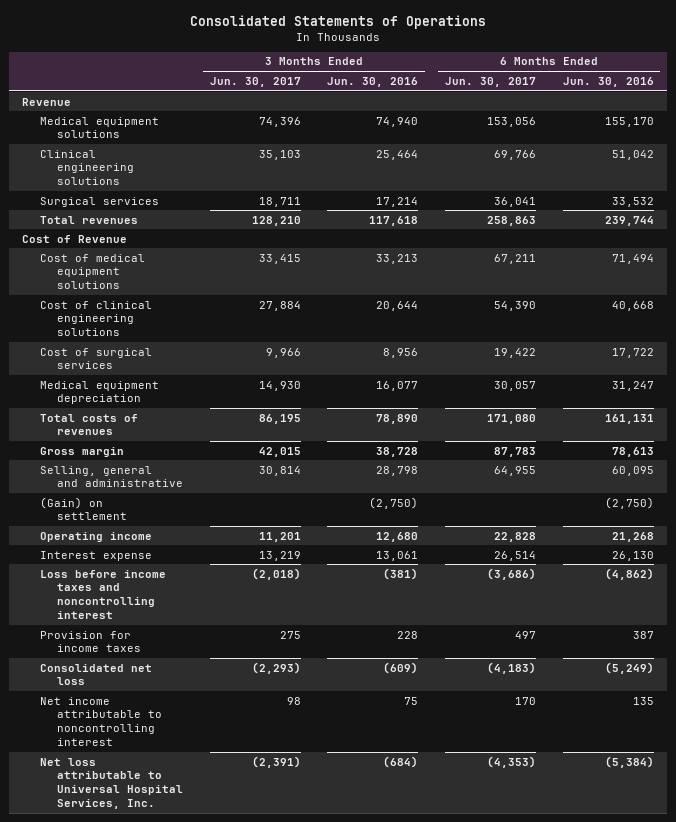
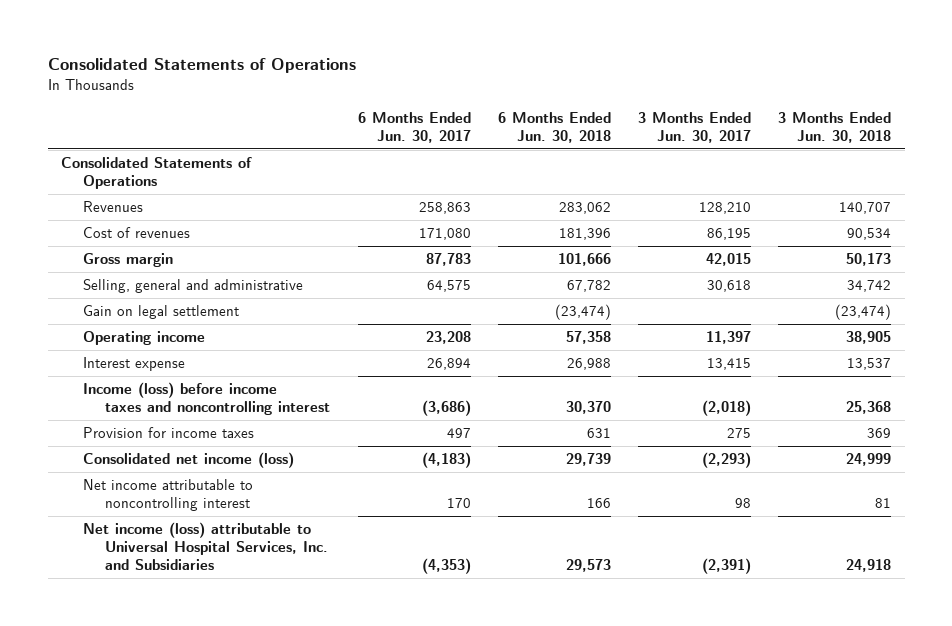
- | 3 Months Ended Jun. 30, 2017 | 3 Months Ended Jun. 30, 2016 | 6 Months Ended Jun. 30, 2017 | 6 Months Ended Jun. 30, 2016
+ | 6 Months Ended Jun. 30, 2017 | 6 Months Ended Jun. 30, 2018 | 3 Months Ended Jun. 30, 2017 | 3 Months Ended Jun. 30, 2018
- Revenue
- Medical equipment solutions | 74,396 | 74,940 | 153,056 | 155,170
- Clinical engineering solutions | 35,103 | 25,464 | 69,766 | 51,042
- Surgical services | 18,711 | 17,214 | 36,041 | 33,532
- Total revenues | 128,210 | 117,618 | 258,863 | 239,744
- Cost of Revenue
- Cost of medical equipment solutions | 33,415 | 33,213 | 67,211 | 71,494
- Cost of clinical engineering solutions | 27,884 | 20,644 | 54,390 | 40,668
- Cost of surgical services | 9,966 | 8,956 | 19,422 | 17,722
- Medical equipment depreciation | 14,930 | 16,077 | 30,057 | 31,247
- Total costs of revenues | 86,195 | 78,890 | 171,080 | 161,131
+ Consolidated Statements of Operations
+ Revenues | 258,863 | 283,062 | 128,210 | 140,707
+ Cost of revenues | 171,080 | 181,396 | 86,195 | 90,534
- Selling, general and administrative | 30,814 | 28,798 | 64,955 | 60,095
- (Gain) on settlement | | (2,750) | | (2,750)
- Operating income | 11,201 | 12,680 | 22,828 | 21,268
- Interest expense | 13,219 | 13,061 | 26,514 | 26,130
- Loss before income taxes and noncontrolling interest | (2,018) | (381) | (3,686) | (4,862)
+ Selling, general and administrative | 64,575 | 67,782 | 30,618 | 34,742
+ Gain on legal settlement | | (23,474) | | (23,474)
+ Operating income | 23,208 | 57,358 | 11,397 | 38,905
+ Interest expense | 26,894 | 26,988 | 13,415 | 13,537
+ Income (loss) before income taxes and noncontrolling interest | (3,686) | 30,370 | (2,018) | 25,368
- Consolidated net loss | (2,293) | (609) | (4,183) | (5,249)
+ Consolidated net income (loss) | (4,183) | 29,739 | (2,293) | 24,999
- Net loss attributable to Universal Hospital Services, Inc. | (2,391) | (684) | (4,353) | (5,384)
+ Net income (loss) attributable to Universal Hospital Services, Inc. and Subsidiaries | (4,353) | 29,573 | (2,391) | 24,918

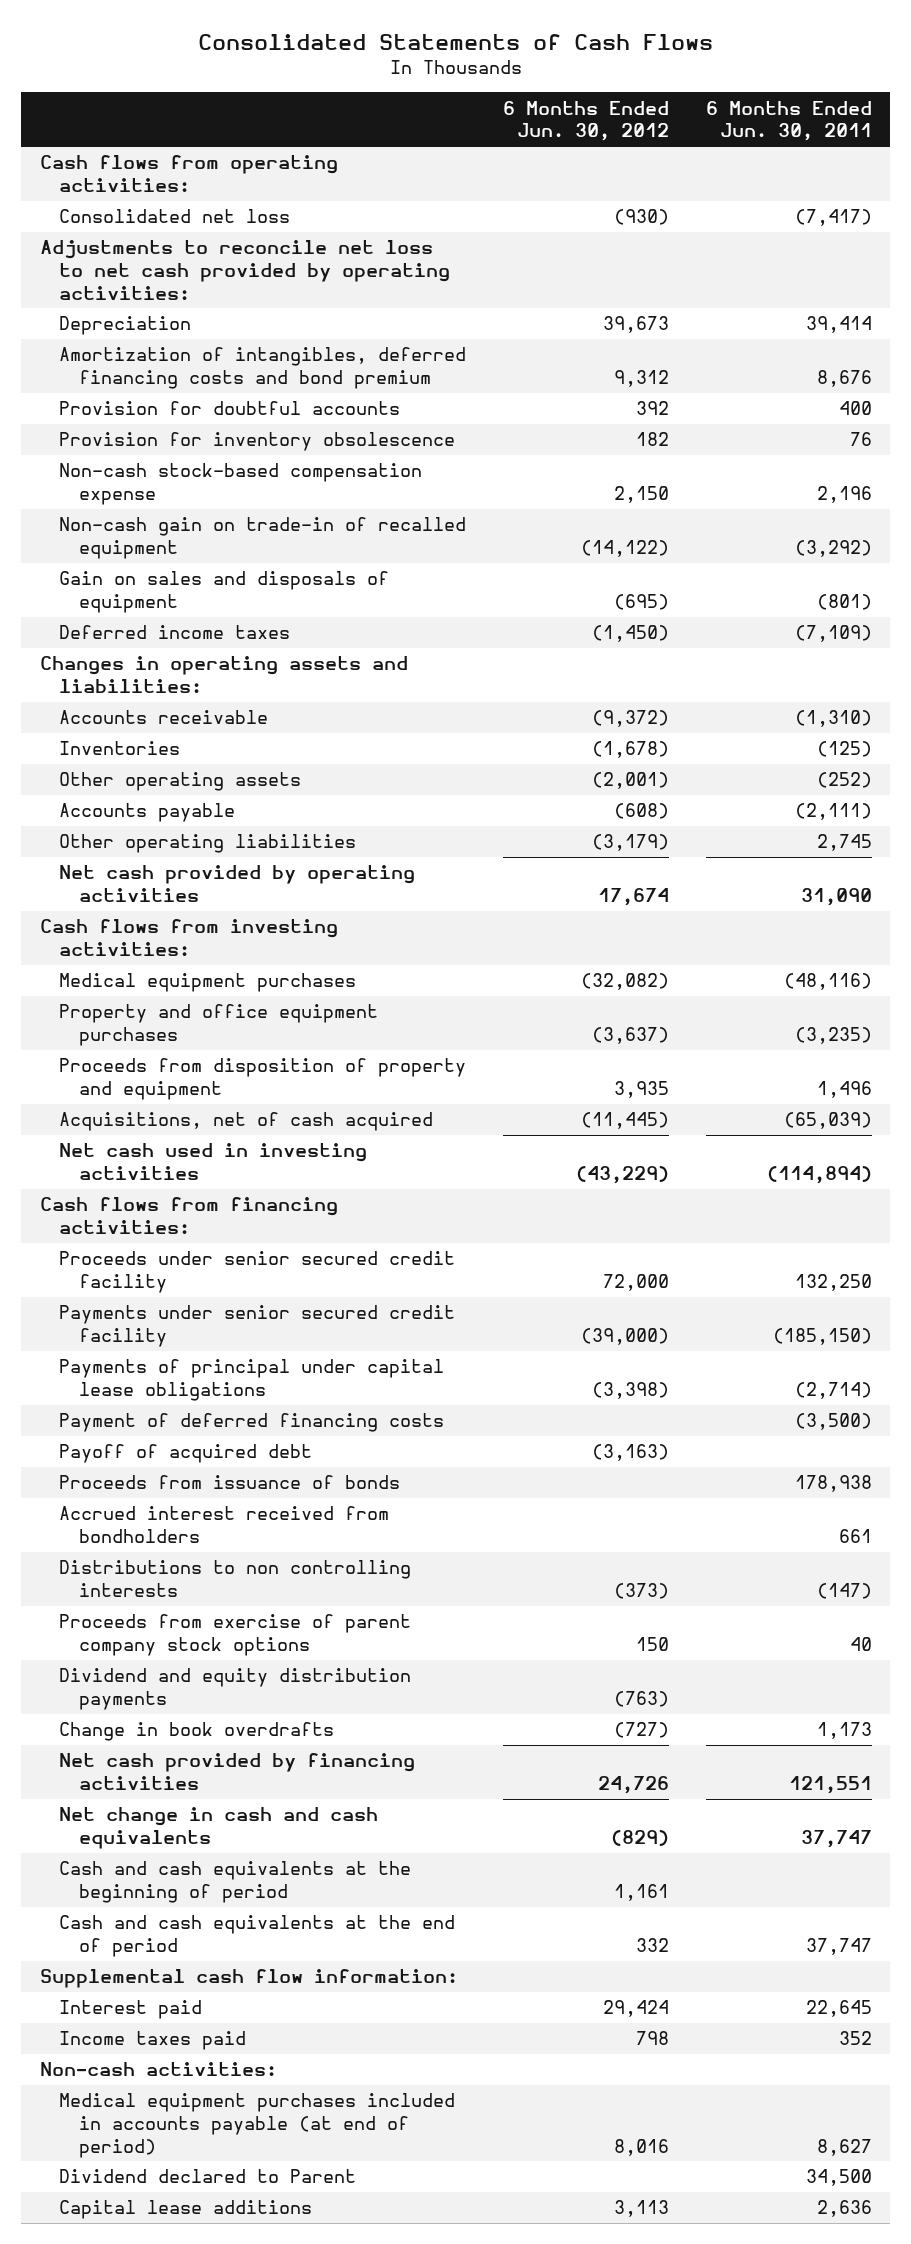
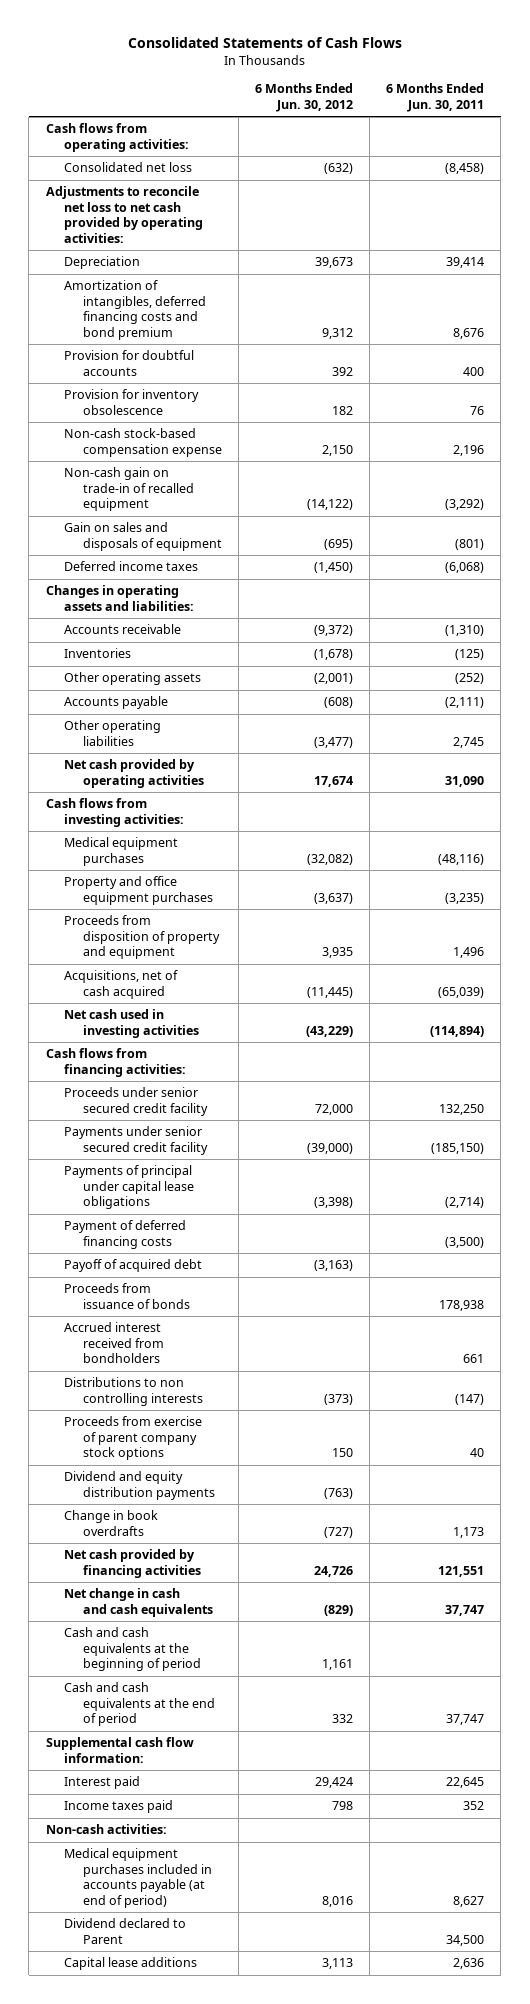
- Consolidated net loss | (930) | (7,417)
+ Consolidated net loss | (632) | (8,458)
- Deferred income taxes | (1,450) | (7,109)
+ Deferred income taxes | (1,450) | (6,068)
- Other operating liabilities | (3,179) | 2,745
+ Other operating liabilities | (3,477) | 2,745

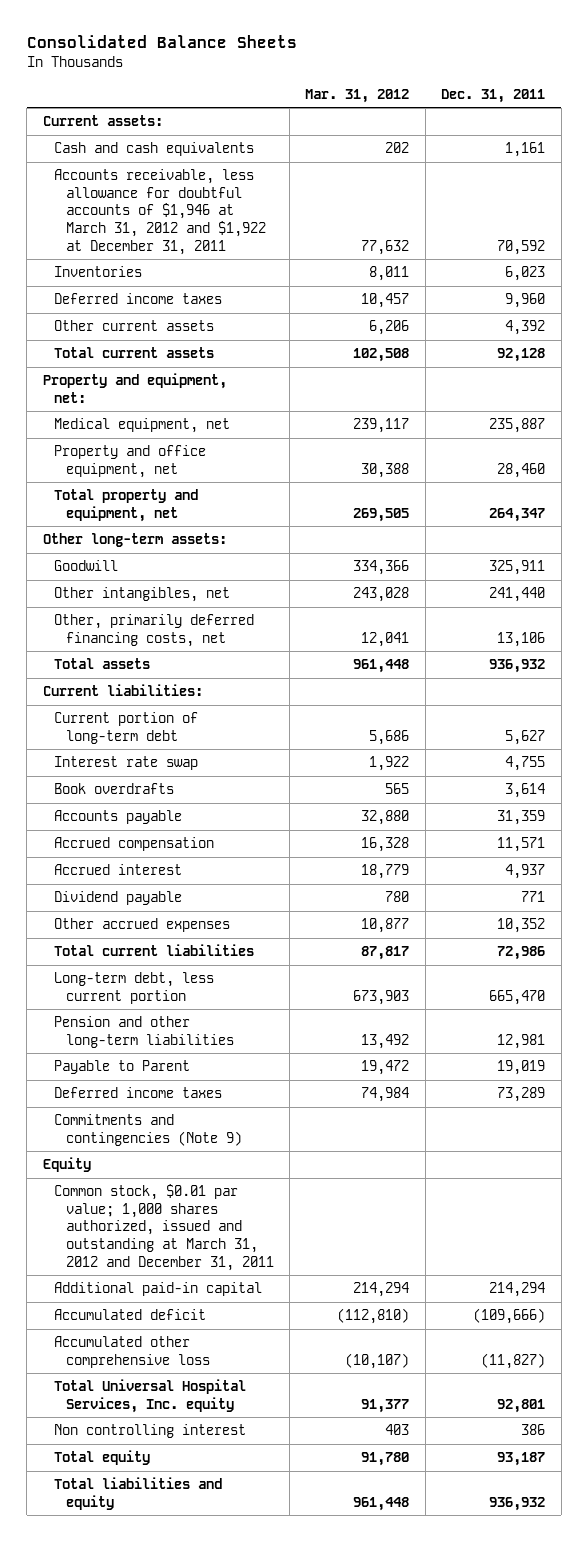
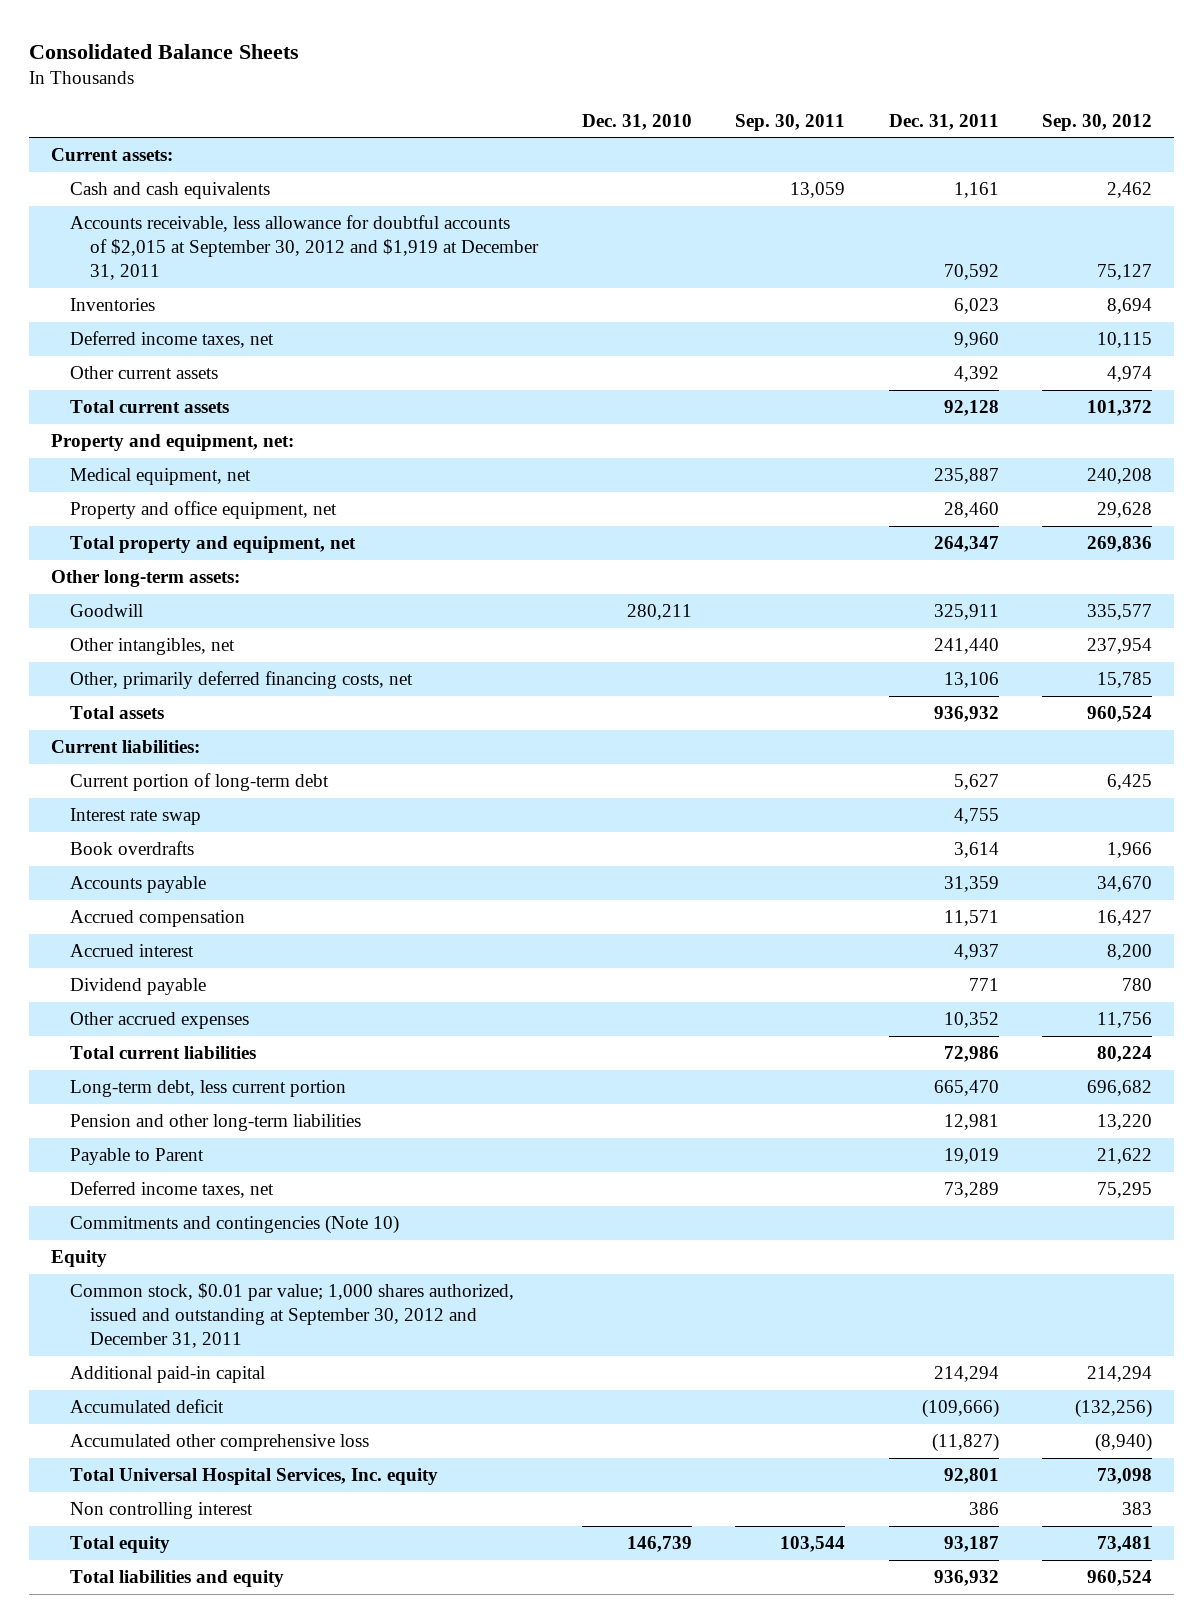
- | Mar. 31, 2012 | Dec. 31, 2011
+ | Dec. 31, 2010 | Sep. 30, 2011 | Dec. 31, 2011 | Sep. 30, 2012
- Accounts receivable, less allowance for doubtful accounts of $1,946 at March 31, 2012 and $1,922 at December 31, 2011 | 77,632 | 70,592
+ Accounts receivable, less allowance for doubtful accounts of $2,015 at September 30, 2012 and $1,919 at December 31, 2011 | | | 70,592 | 75,127
- Deferred income taxes | 10,457 | 9,960
+ Deferred income taxes, net | | | 9,960 | 10,115
- Deferred income taxes | 74,984 | 73,289
- Commitments and contingencies (Note 9)
+ Deferred income taxes, net | | | 73,289 | 75,295
+ Commitments and contingencies (Note 10)
- Common stock, $0.01 par value; 1,000 shares authorized, issued and outstanding at March 31, 2012 and December 31, 2011
+ Common stock, $0.01 par value; 1,000 shares authorized, issued and outstanding at September 30, 2012 and December 31, 2011

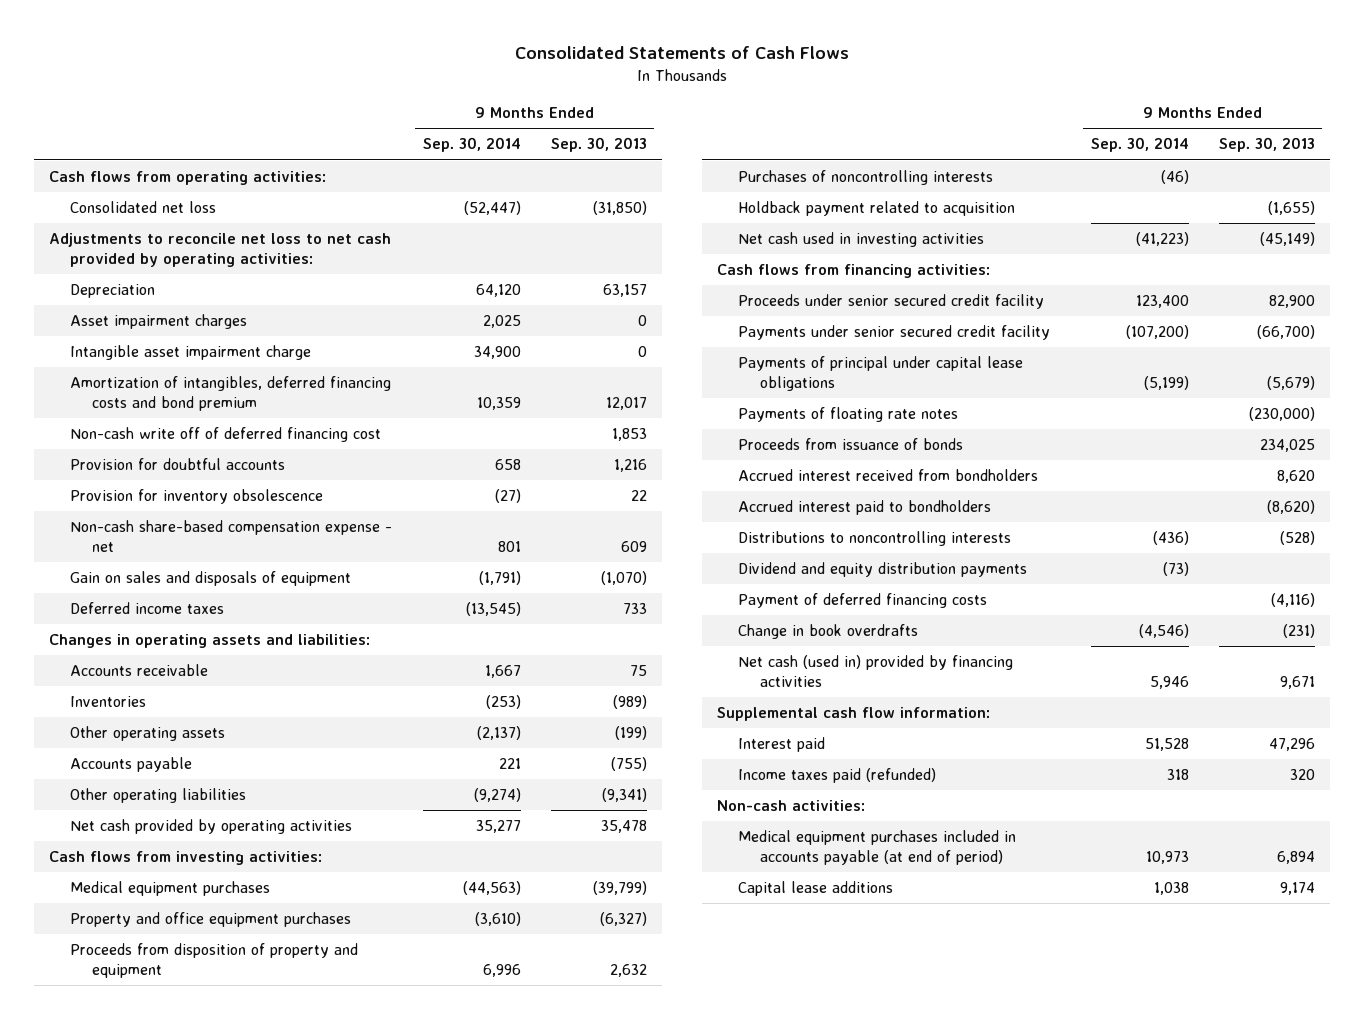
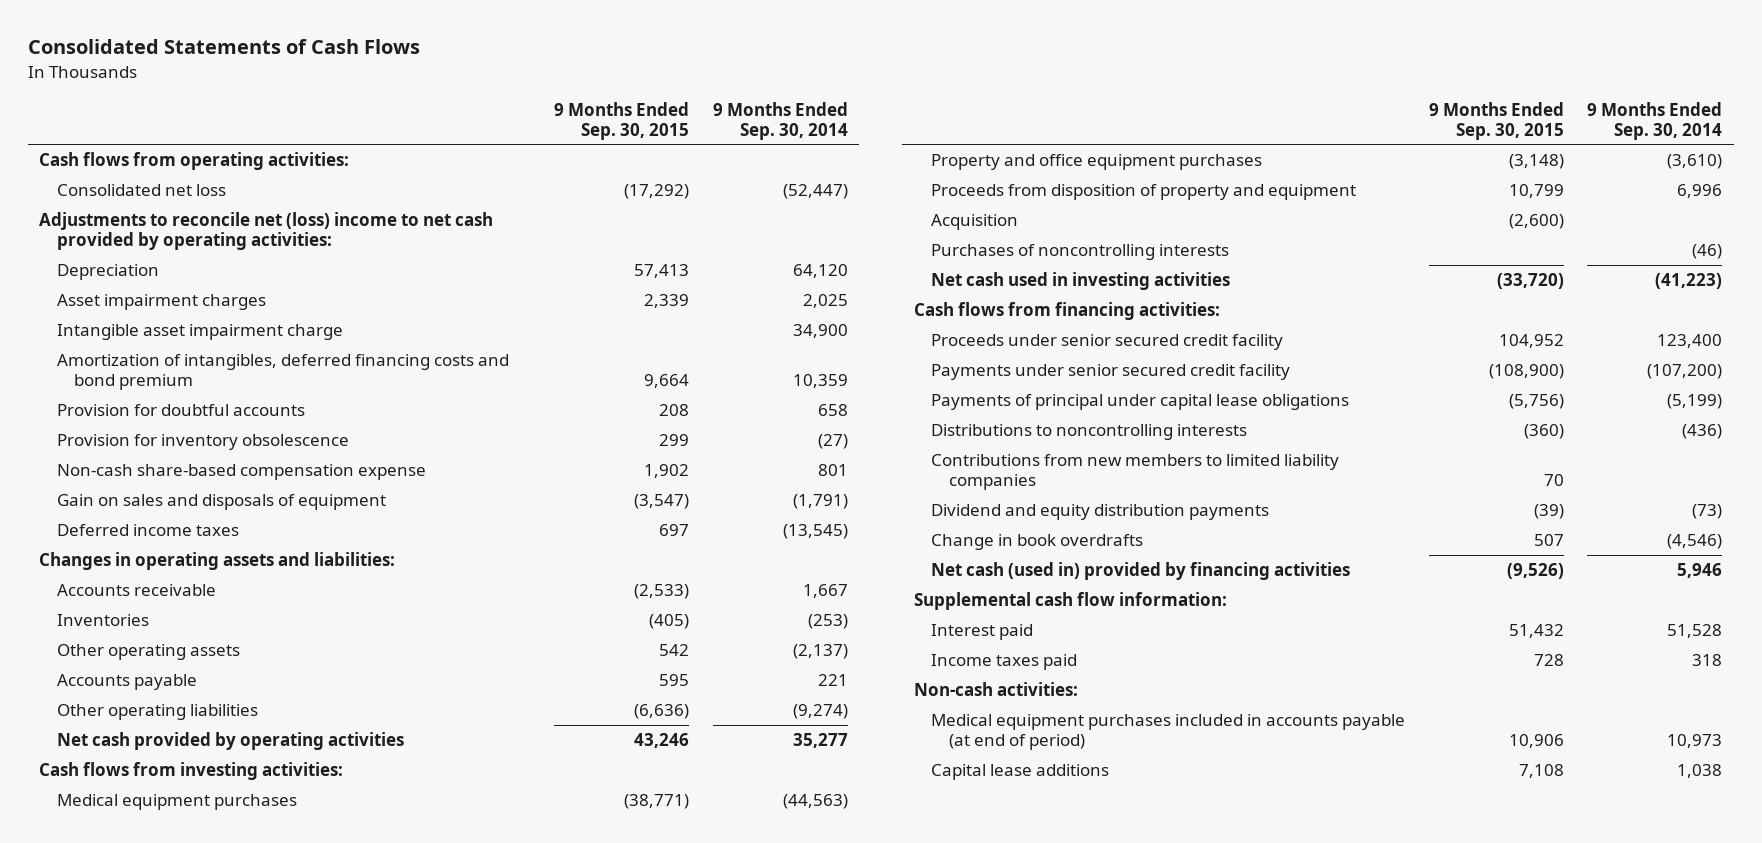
- | 9 Months Ended Sep. 30, 2014 | 9 Months Ended Sep. 30, 2013
+ | 9 Months Ended Sep. 30, 2015 | 9 Months Ended Sep. 30, 2014
- Adjustments to reconcile net loss to net cash provided by operating activities:
+ Adjustments to reconcile net (loss) income to net cash provided by operating activities:
- Non-cash write off of deferred financing cost | | 1,853
- Non-cash share-based compensation expense - net | 801 | 609
+ Non-cash share-based compensation expense | 1,902 | 801
+ Acquisition | (2,600) |
- Holdback payment related to acquisition | | (1,655)
- Payments of floating rate notes | | (230,000)
- Proceeds from issuance of bonds | | 234,025
- Accrued interest received from bondholders | | 8,620
- Accrued interest paid to bondholders | | (8,620)
+ Contributions from new members to limited liability companies | 70 |
- Payment of deferred financing costs | | (4,116)
- Income taxes paid (refunded) | 318 | 320
+ Income taxes paid | 728 | 318

